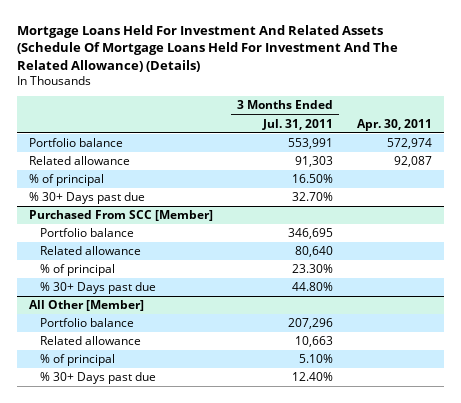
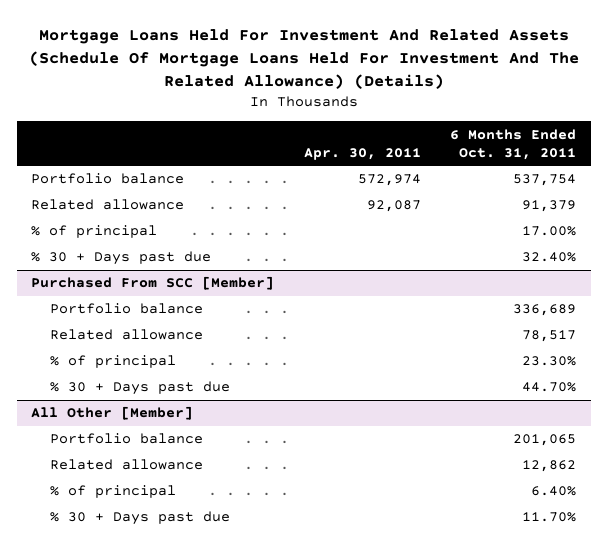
- | 3 Months Ended Jul. 31, 2011 | Apr. 30, 2011
+ | Apr. 30, 2011 | 6 Months Ended Oct. 31, 2011
- % 30+ Days past due | 32.70% |
+ % 30 + Days past due | | 32.40%
@ Purchased From SCC [Member]
- % 30+ Days past due | 44.80% |
+ % 30 + Days past due | | 44.70%
@ All Other [Member]
- % 30+ Days past due | 12.40% |
+ % 30 + Days past due | | 11.70%

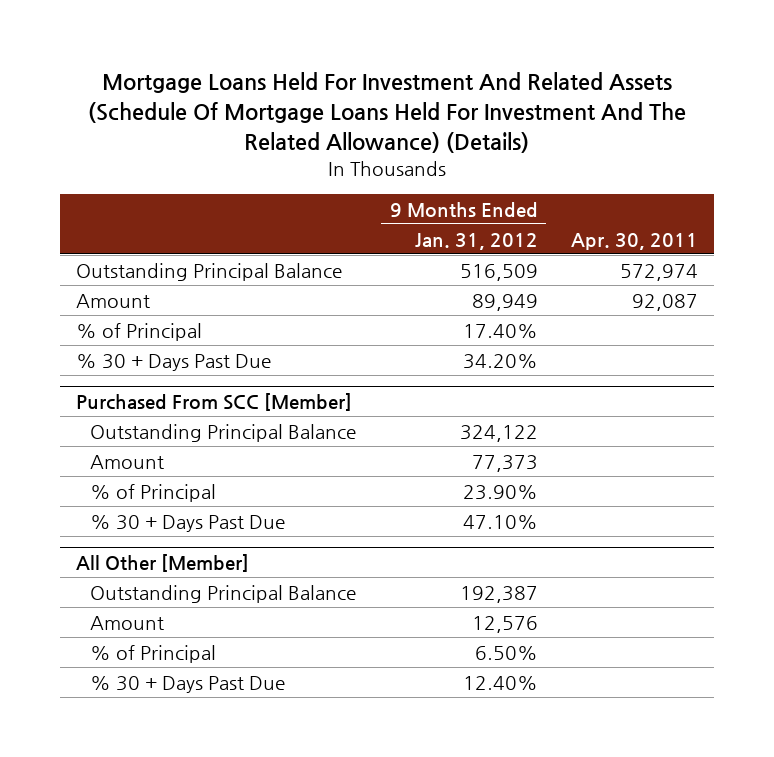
- | Apr. 30, 2011 | 6 Months Ended Oct. 31, 2011
+ | 9 Months Ended Jan. 31, 2012 | Apr. 30, 2011
- Portfolio balance | 572,974 | 537,754
- Related allowance | 92,087 | 91,379
- % of principal | | 17.00%
- % 30 + Days past due | | 32.40%
+ Outstanding Principal Balance | 516,509 | 572,974
+ Amount | 89,949 | 92,087
+ % of Principal | 17.40% |
+ % 30 + Days Past Due | 34.20% |
@ Purchased From SCC [Member]
- Portfolio balance | | 336,689
- Related allowance | | 78,517
- % of principal | | 23.30%
- % 30 + Days past due | | 44.70%
+ Outstanding Principal Balance | 324,122 |
+ Amount | 77,373 |
+ % of Principal | 23.90% |
+ % 30 + Days Past Due | 47.10% |
@ All Other [Member]
- Portfolio balance | | 201,065
- Related allowance | | 12,862
- % of principal | | 6.40%
- % 30 + Days past due | | 11.70%
+ Outstanding Principal Balance | 192,387 |
+ Amount | 12,576 |
+ % of Principal | 6.50% |
+ % 30 + Days Past Due | 12.40% |

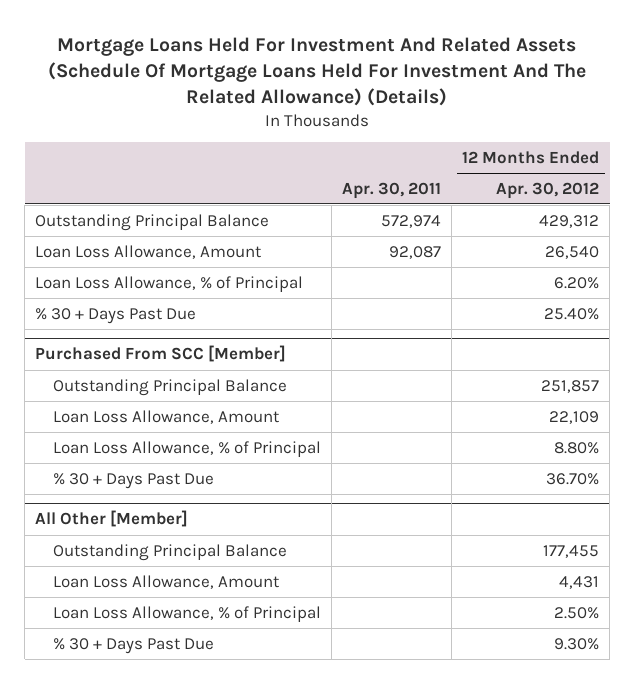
- | 9 Months Ended Jan. 31, 2012 | Apr. 30, 2011
+ | Apr. 30, 2011 | 12 Months Ended Apr. 30, 2012
- Amount | 89,949 | 92,087
- % of Principal | 17.40% |
+ Loan Loss Allowance, Amount | 92,087 | 26,540
+ Loan Loss Allowance, % of Principal | | 6.20%
@ Purchased From SCC [Member]
- Amount | 77,373 |
- % of Principal | 23.90% |
+ Loan Loss Allowance, Amount | | 22,109
+ Loan Loss Allowance, % of Principal | | 8.80%
@ All Other [Member]
- Amount | 12,576 |
- % of Principal | 6.50% |
+ Loan Loss Allowance, Amount | | 4,431
+ Loan Loss Allowance, % of Principal | | 2.50%

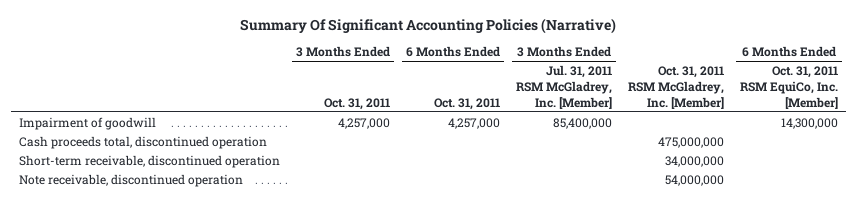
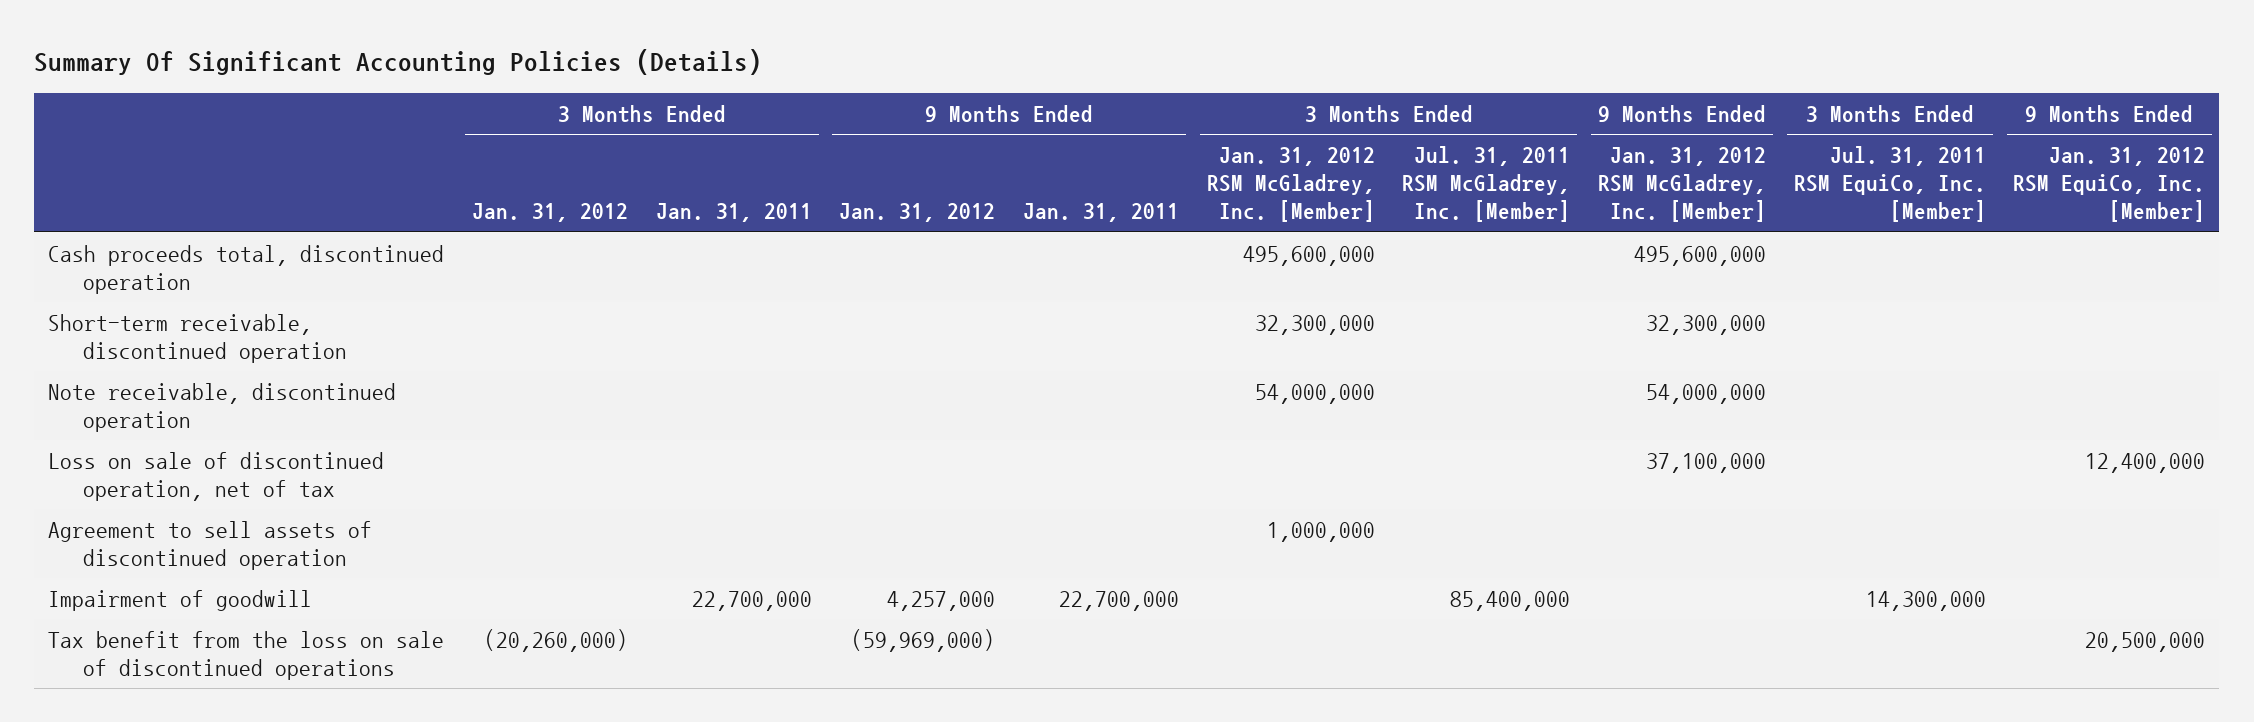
- Summary Of Significant Accounting Policies (Narrative)
+ Summary Of Significant Accounting Policies (Details)
- | 3 Months Ended Oct. 31, 2011 | 6 Months Ended Oct. 31, 2011 | 3 Months Ended Jul. 31, 2011 RSM McGladrey, Inc. [Member] | Oct. 31, 2011 RSM McGladrey, Inc. [Member] | 6 Months Ended Oct. 31, 2011 RSM EquiCo, Inc. [Member]
+ | 3 Months Ended Jan. 31, 2012 | 3 Months Ended Jan. 31, 2011 | 9 Months Ended Jan. 31, 2012 | 9 Months Ended Jan. 31, 2011 | 3 Months Ended Jan. 31, 2012 RSM McGladrey, Inc. [Member] | 3 Months Ended Jul. 31, 2011 RSM McGladrey, Inc. [Member] | 9 Months Ended Jan. 31, 2012 RSM McGladrey, Inc. [Member] | 3 Months Ended Jul. 31, 2011 RSM EquiCo, Inc. [Member] | 9 Months Ended Jan. 31, 2012 RSM EquiCo, Inc. [Member]
+ Loss on sale of discontinued operation, net of tax | | | | | | | 37,100,000 | | 12,400,000
+ Agreement to sell assets of discontinued operation | | | | | 1,000,000 | | | |
moved down: Impairment of goodwill | | 22,700,000 | 4,257,000 | 22,700,000 | | 85,400,000 | | 14,300,000 |
+ Tax benefit from the loss on sale of discontinued operations | (20,260,000) | | (59,969,000) | | | | | | 20,500,000

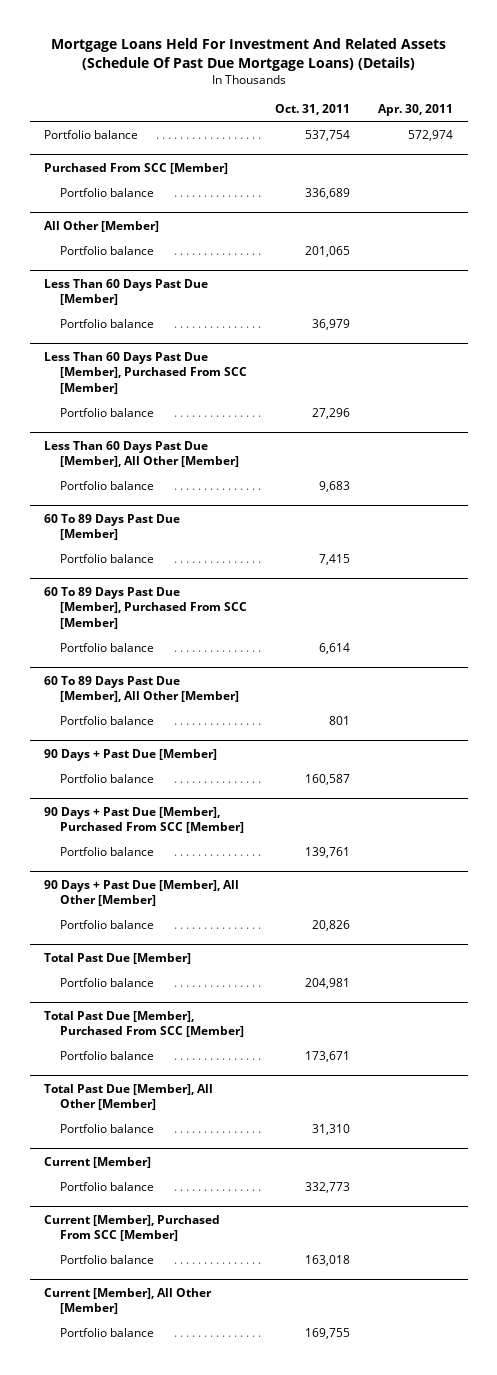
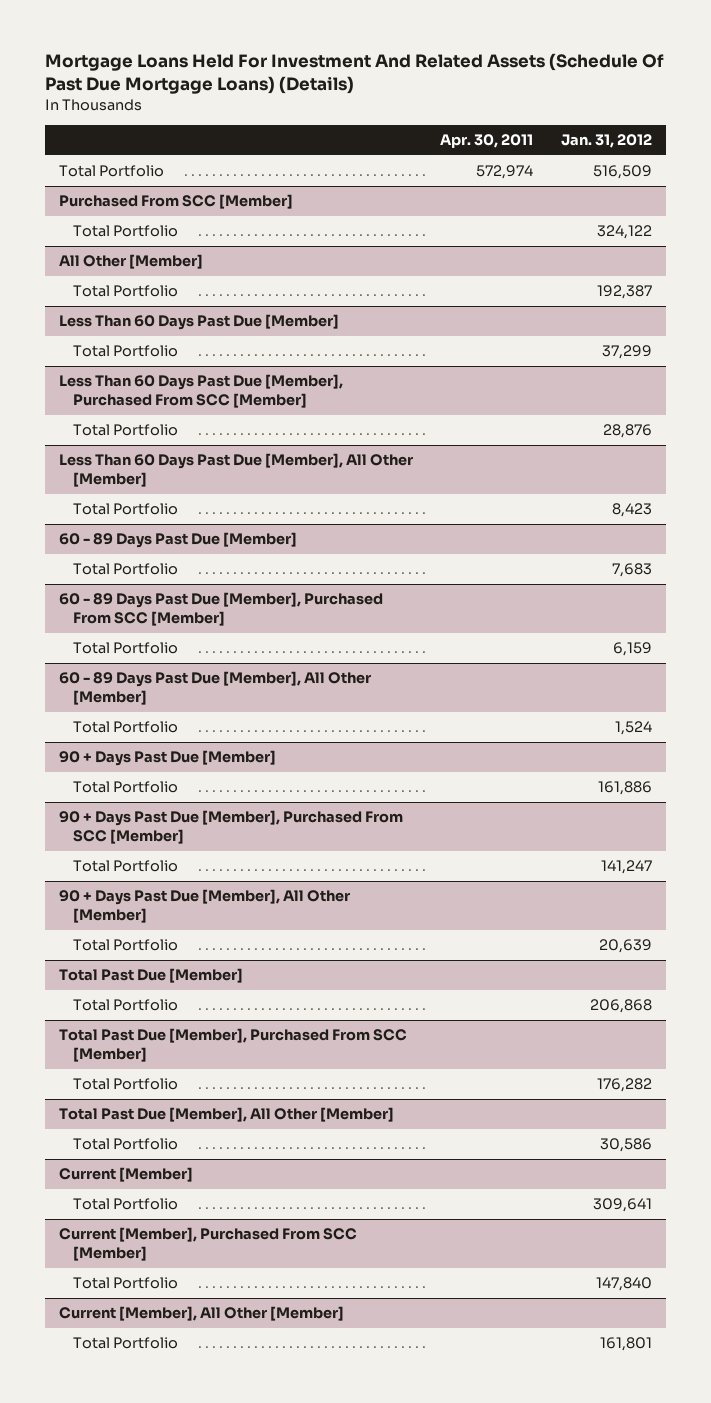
- | Oct. 31, 2011 | Apr. 30, 2011
+ | Apr. 30, 2011 | Jan. 31, 2012
- Portfolio balance | 537,754 | 572,974
+ Total Portfolio | 572,974 | 516,509
@ Purchased From SCC [Member]
- Portfolio balance | 336,689 |
+ Total Portfolio | | 324,122
@ All Other [Member]
- Portfolio balance | 201,065 |
+ Total Portfolio | | 192,387
@ Less Than 60 Days Past Due [Member]
- Portfolio balance | 36,979 |
+ Total Portfolio | | 37,299
@ Less Than 60 Days Past Due [Member], Purchased From SCC [Member]
- Portfolio balance | 27,296 |
+ Total Portfolio | | 28,876
@ Less Than 60 Days Past Due [Member], All Other [Member]
- Portfolio balance | 9,683 |
- 60 To 89 Days Past Due [Member]
- Portfolio balance | 7,415 |
- 60 To 89 Days Past Due [Member], Purchased From SCC [Member]
- Portfolio balance | 6,614 |
- 60 To 89 Days Past Due [Member], All Other [Member]
- Portfolio balance | 801 |
- 90 Days + Past Due [Member]
- Portfolio balance | 160,587 |
- 90 Days + Past Due [Member], Purchased From SCC [Member]
- Portfolio balance | 139,761 |
- 90 Days + Past Due [Member], All Other [Member]
- Portfolio balance | 20,826 |
@ Less Than 60 Days Past Due [Member], All Other [Member]
+ Total Portfolio | | 8,423
+ 60 - 89 Days Past Due [Member]
+ Total Portfolio | | 7,683
+ 60 - 89 Days Past Due [Member], Purchased From SCC [Member]
+ Total Portfolio | | 6,159
+ 60 - 89 Days Past Due [Member], All Other [Member]
+ Total Portfolio | | 1,524
+ 90 + Days Past Due [Member]
+ Total Portfolio | | 161,886
+ 90 + Days Past Due [Member], Purchased From SCC [Member]
+ Total Portfolio | | 141,247
+ 90 + Days Past Due [Member], All Other [Member]
+ Total Portfolio | | 20,639
@ Total Past Due [Member]
- Portfolio balance | 204,981 |
+ Total Portfolio | | 206,868
@ Total Past Due [Member], Purchased From SCC [Member]
- Portfolio balance | 173,671 |
+ Total Portfolio | | 176,282
@ Total Past Due [Member], All Other [Member]
- Portfolio balance | 31,310 |
+ Total Portfolio | | 30,586
@ Current [Member]
- Portfolio balance | 332,773 |
+ Total Portfolio | | 309,641
@ Current [Member], Purchased From SCC [Member]
- Portfolio balance | 163,018 |
+ Total Portfolio | | 147,840
@ Current [Member], All Other [Member]
- Portfolio balance | 169,755 |
+ Total Portfolio | | 161,801

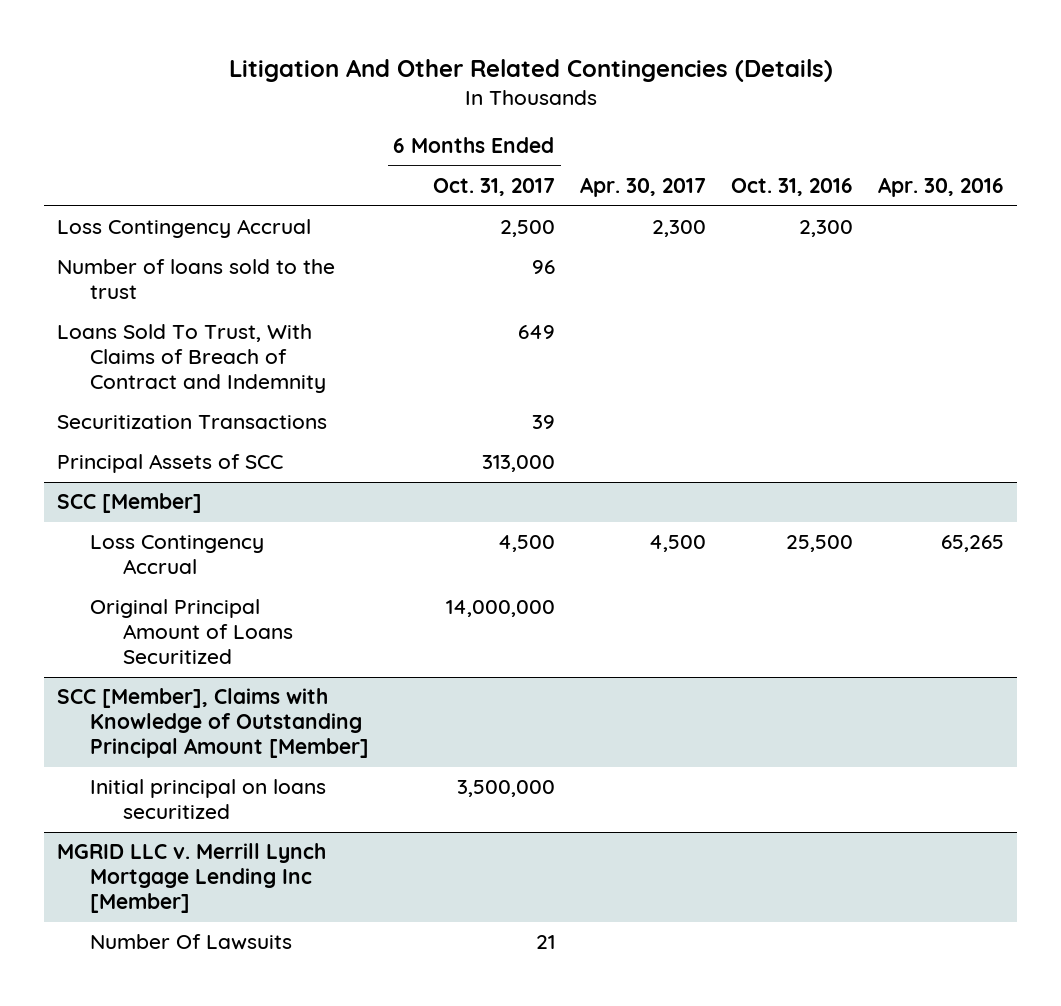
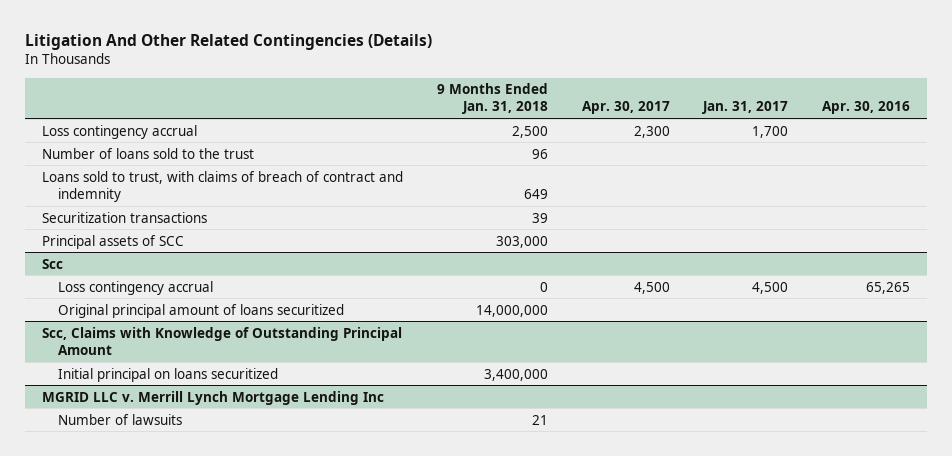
- | 6 Months Ended Oct. 31, 2017 | Apr. 30, 2017 | Oct. 31, 2016 | Apr. 30, 2016
+ | 9 Months Ended Jan. 31, 2018 | Apr. 30, 2017 | Jan. 31, 2017 | Apr. 30, 2016
- Loss Contingency Accrual | 2,500 | 2,300 | 2,300 |
+ Loss contingency accrual | 2,500 | 2,300 | 1,700 |
- Loans Sold To Trust, With Claims of Breach of Contract and Indemnity | 649 | | |
- Securitization Transactions | 39 | | |
- Principal Assets of SCC | 313,000 | | |
- SCC [Member]
- Loss Contingency Accrual | 4,500 | 4,500 | 25,500 | 65,265
- Original Principal Amount of Loans Securitized | 14,000,000 | | |
- SCC [Member], Claims with Knowledge of Outstanding Principal Amount [Member]
+ Loans sold to trust, with claims of breach of contract and indemnity | 649 | | |
+ Securitization transactions | 39 | | |
+ Principal assets of SCC | 303,000 | | |
+ Scc
+ Loss contingency accrual | 0 | 4,500 | 4,500 | 65,265
+ Original principal amount of loans securitized | 14,000,000 | | |
+ Scc, Claims with Knowledge of Outstanding Principal Amount
- MGRID LLC v. Merrill Lynch Mortgage Lending Inc [Member]
- Number Of Lawsuits | 21 | | |
+ MGRID LLC v. Merrill Lynch Mortgage Lending Inc
+ Number of lawsuits | 21 | | |

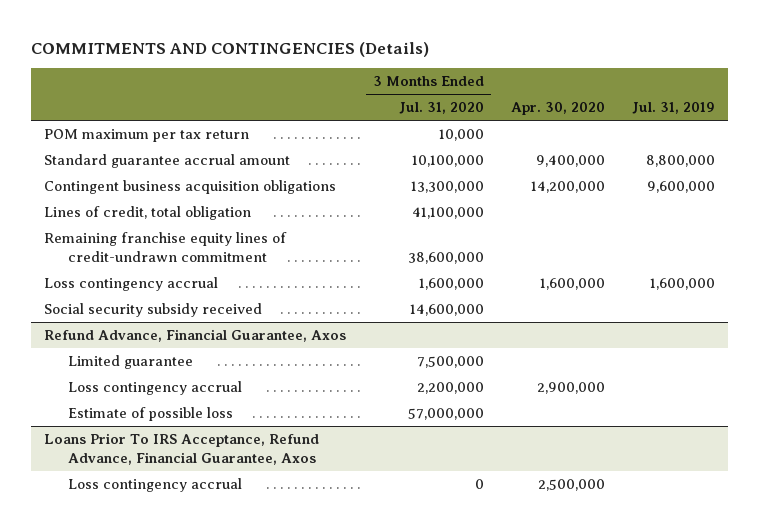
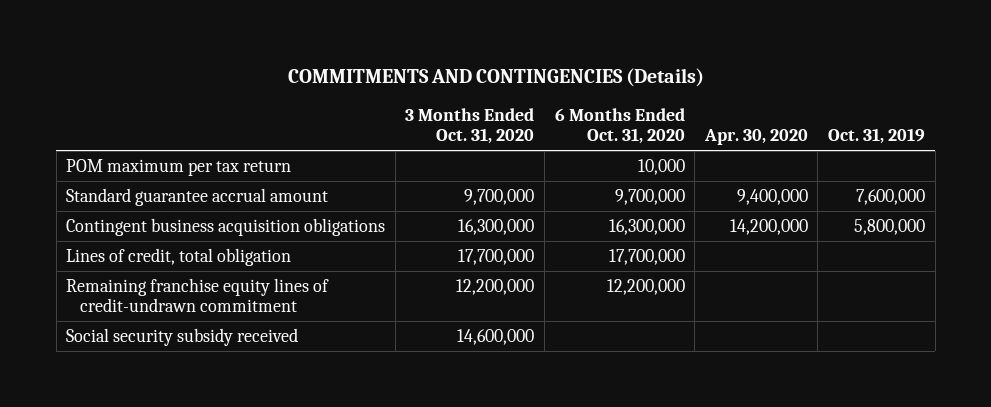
- | 3 Months Ended Jul. 31, 2020 | Apr. 30, 2020 | Jul. 31, 2019
+ | 3 Months Ended Oct. 31, 2020 | 6 Months Ended Oct. 31, 2020 | Apr. 30, 2020 | Oct. 31, 2019
- Loss contingency accrual | 1,600,000 | 1,600,000 | 1,600,000
- Refund Advance, Financial Guarantee, Axos
- Limited guarantee | 7,500,000 | |
- Loss contingency accrual | 2,200,000 | 2,900,000 |
- Estimate of possible loss | 57,000,000 | |
- Loans Prior To IRS Acceptance, Refund Advance, Financial Guarantee, Axos
- Loss contingency accrual | 0 | 2,500,000 |

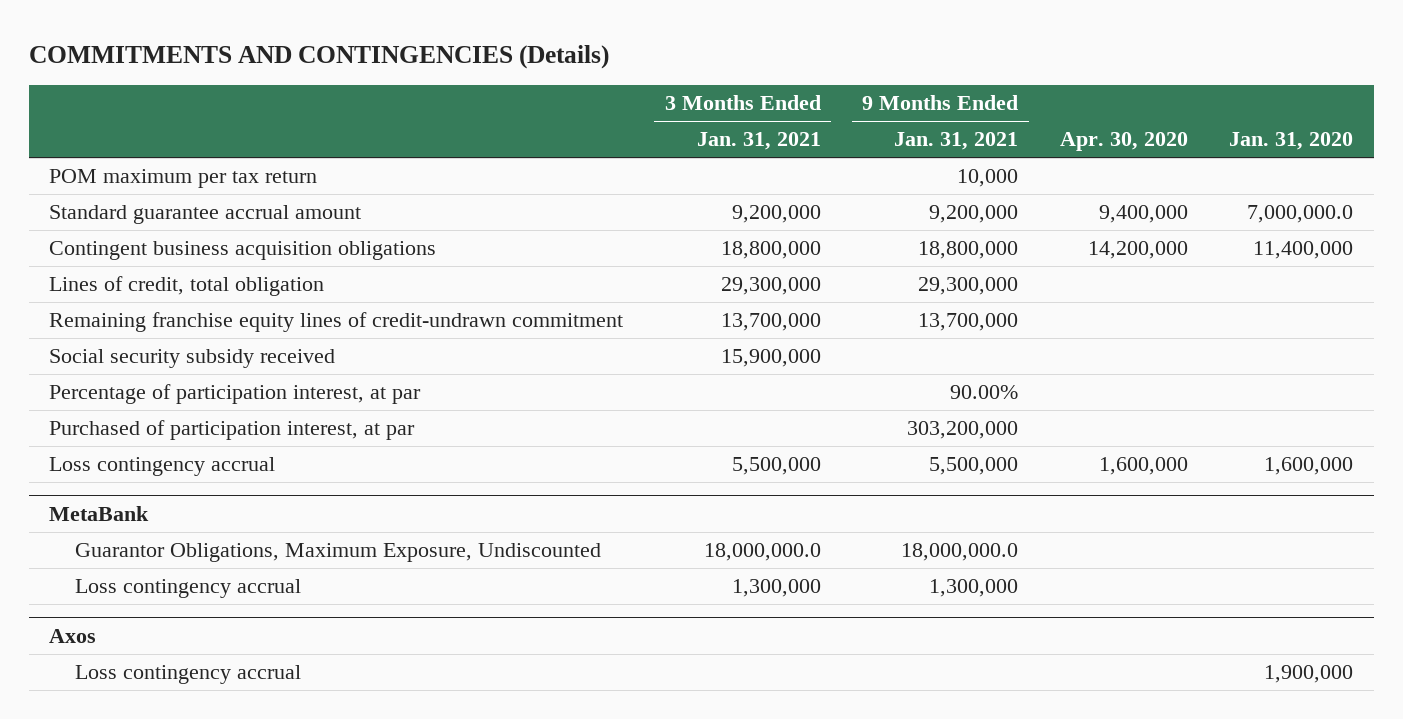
- | 3 Months Ended Oct. 31, 2020 | 6 Months Ended Oct. 31, 2020 | Apr. 30, 2020 | Oct. 31, 2019
+ | 3 Months Ended Jan. 31, 2021 | 9 Months Ended Jan. 31, 2021 | Apr. 30, 2020 | Jan. 31, 2020
+ Percentage of participation interest, at par | | 90.00% | |
+ Purchased of participation interest, at par | | 303,200,000 | |
+ Loss contingency accrual | 5,500,000 | 5,500,000 | 1,600,000 | 1,600,000
+ MetaBank
+ Guarantor Obligations, Maximum Exposure, Undiscounted | 18,000,000.0 | 18,000,000.0 | |
+ Loss contingency accrual | 1,300,000 | 1,300,000 | |
+ Axos
+ Loss contingency accrual | | | | 1,900,000

